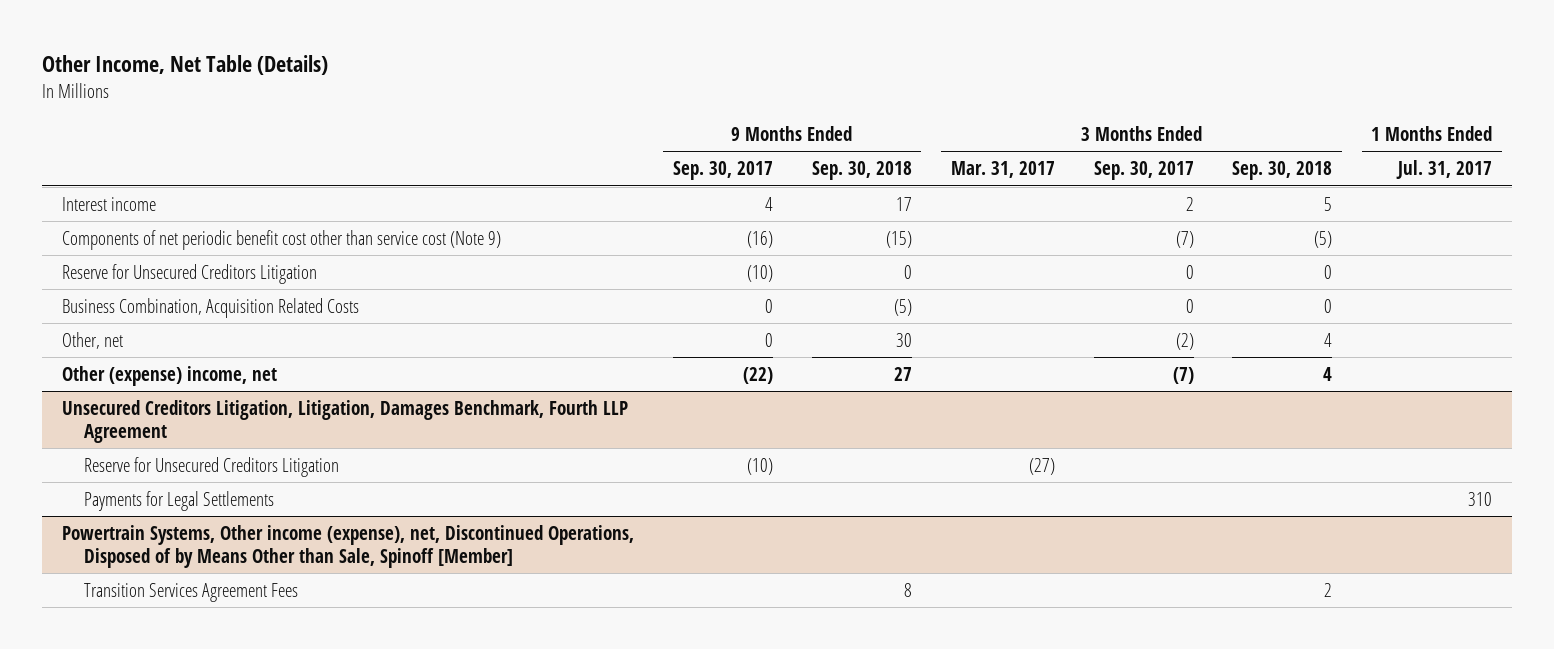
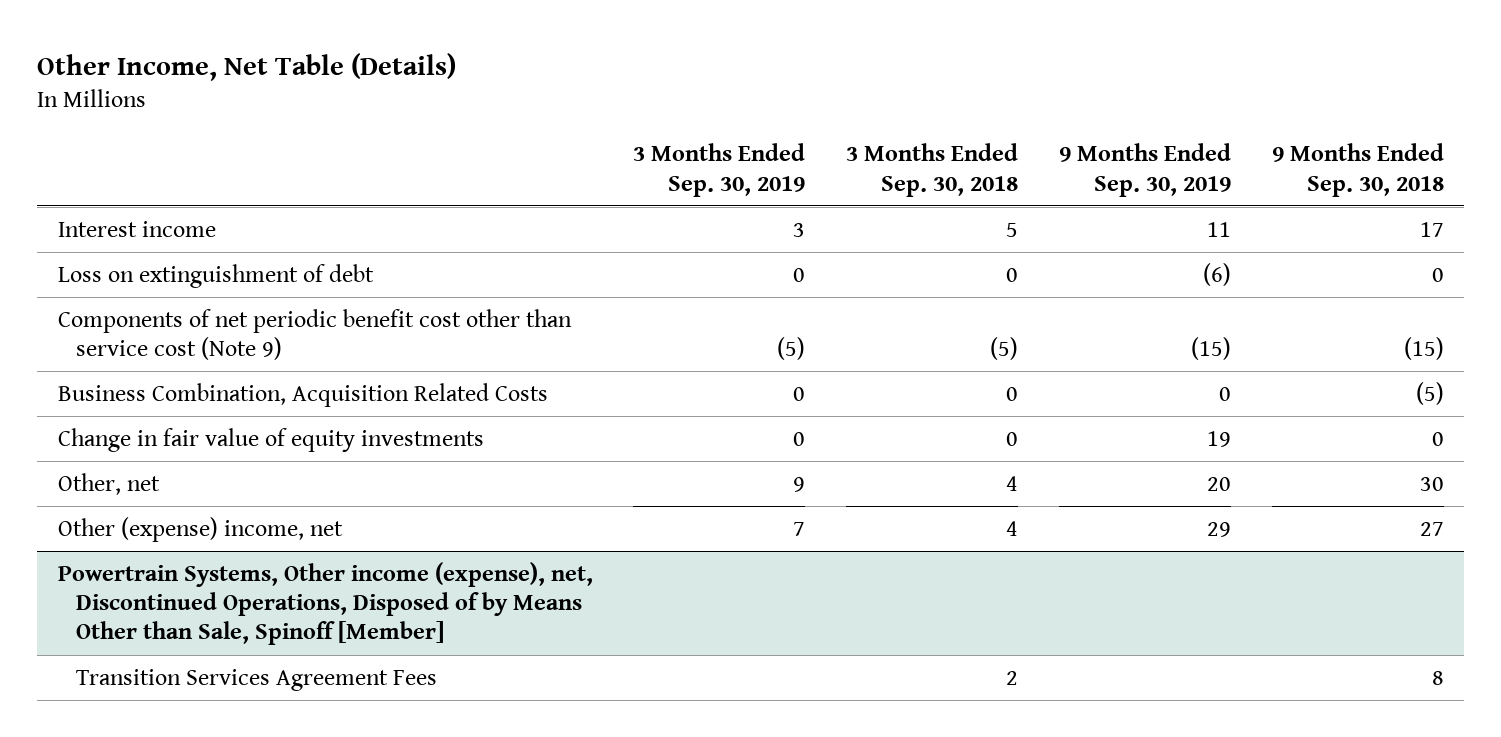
- | 9 Months Ended Sep. 30, 2017 | 9 Months Ended Sep. 30, 2018 | 3 Months Ended Mar. 31, 2017 | 3 Months Ended Sep. 30, 2017 | 3 Months Ended Sep. 30, 2018 | 1 Months Ended Jul. 31, 2017
+ | 3 Months Ended Sep. 30, 2019 | 3 Months Ended Sep. 30, 2018 | 9 Months Ended Sep. 30, 2019 | 9 Months Ended Sep. 30, 2018
+ Loss on extinguishment of debt | 0 | 0 | (6) | 0
- Reserve for Unsecured Creditors Litigation | (10) | 0 | | 0 | 0 |
+ Change in fair value of equity investments | 0 | 0 | 19 | 0
- Unsecured Creditors Litigation, Litigation, Damages Benchmark, Fourth LLP Agreement
- Reserve for Unsecured Creditors Litigation | (10) | | (27) | | |
- Payments for Legal Settlements | | | | | | 310

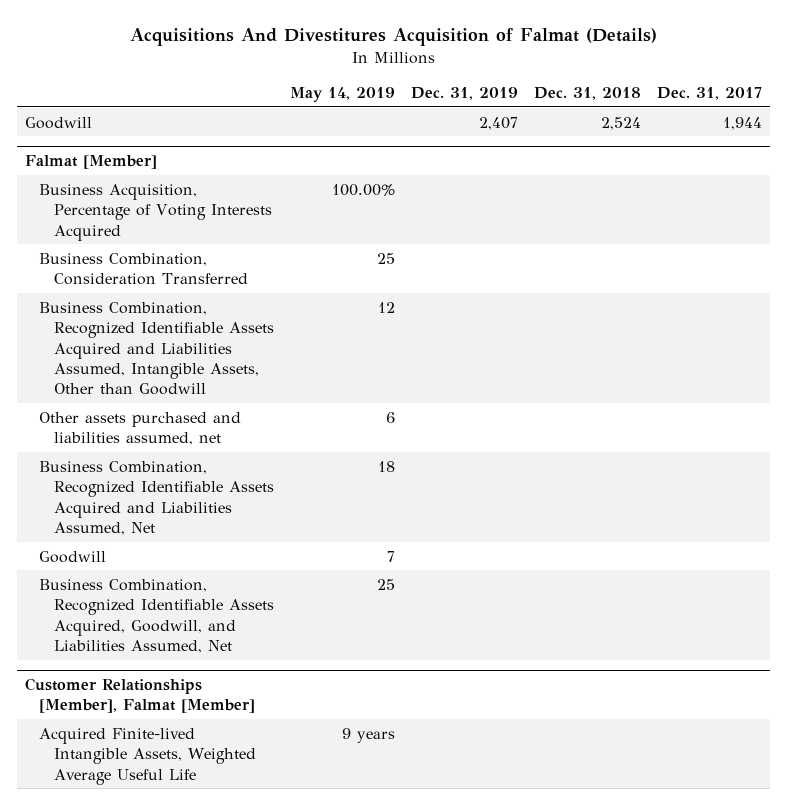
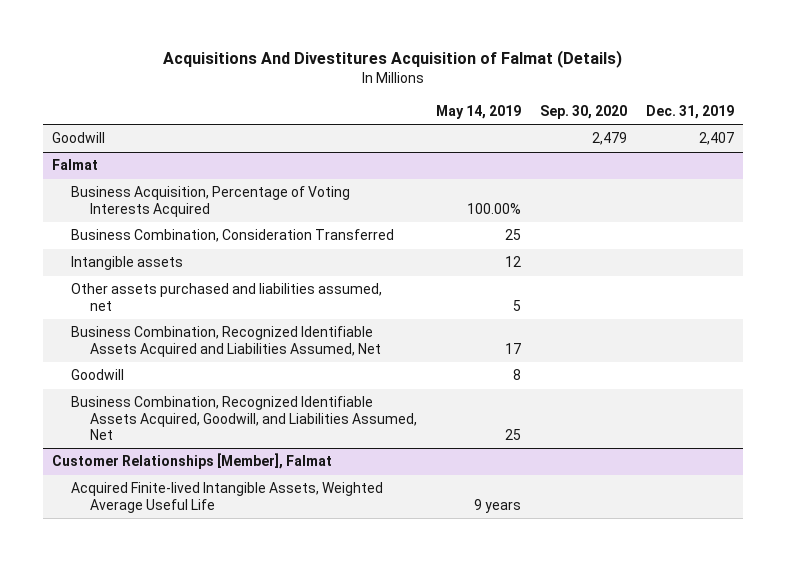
- | May 14, 2019 | Dec. 31, 2019 | Dec. 31, 2018 | Dec. 31, 2017
+ | May 14, 2019 | Sep. 30, 2020 | Dec. 31, 2019
- Falmat [Member]
+ Falmat
- Business Combination, Recognized Identifiable Assets Acquired and Liabilities Assumed, Intangible Assets, Other than Goodwill | 12 | | |
- Other assets purchased and liabilities assumed, net | 6 | | |
- Business Combination, Recognized Identifiable Assets Acquired and Liabilities Assumed, Net | 18 | | |
- Goodwill | 7 | | |
+ Intangible assets | 12 | |
+ Other assets purchased and liabilities assumed, net | 5 | |
+ Business Combination, Recognized Identifiable Assets Acquired and Liabilities Assumed, Net | 17 | |
+ Goodwill | 8 | |
- Customer Relationships [Member], Falmat [Member]
+ Customer Relationships [Member], Falmat

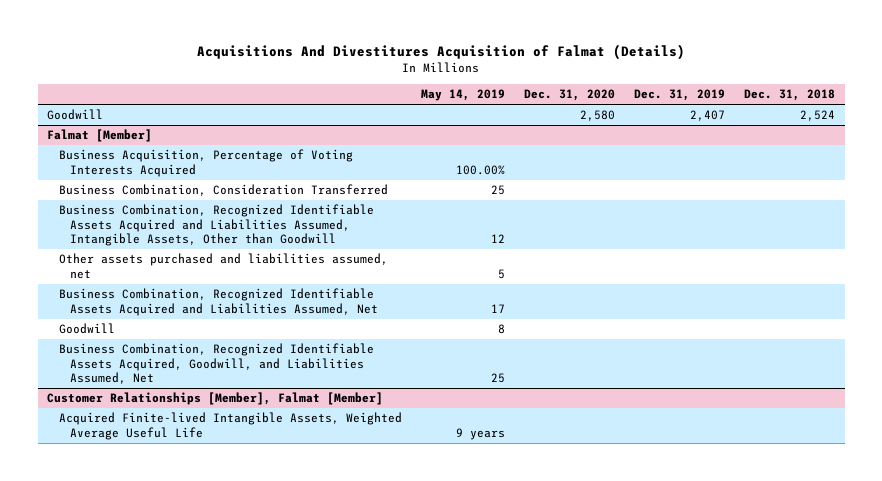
- | May 14, 2019 | Sep. 30, 2020 | Dec. 31, 2019
+ | May 14, 2019 | Dec. 31, 2020 | Dec. 31, 2019 | Dec. 31, 2018
- Falmat
+ Falmat [Member]
- Intangible assets | 12 | |
+ Business Combination, Recognized Identifiable Assets Acquired and Liabilities Assumed, Intangible Assets, Other than Goodwill | 12 | | |
- Customer Relationships [Member], Falmat
+ Customer Relationships [Member], Falmat [Member]

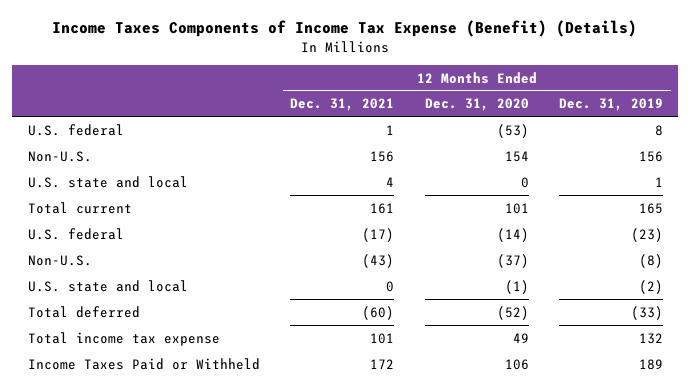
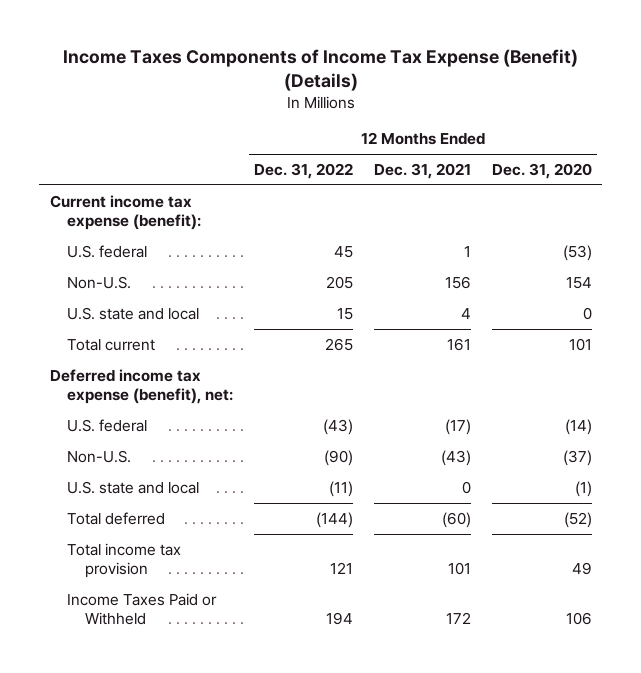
- | 12 Months Ended Dec. 31, 2021 | 12 Months Ended Dec. 31, 2020 | 12 Months Ended Dec. 31, 2019
+ | 12 Months Ended Dec. 31, 2022 | 12 Months Ended Dec. 31, 2021 | 12 Months Ended Dec. 31, 2020
+ Current income tax expense (benefit):
+ Deferred income tax expense (benefit), net:
- Total income tax expense | 101 | 49 | 132
+ Total income tax provision | 121 | 101 | 49

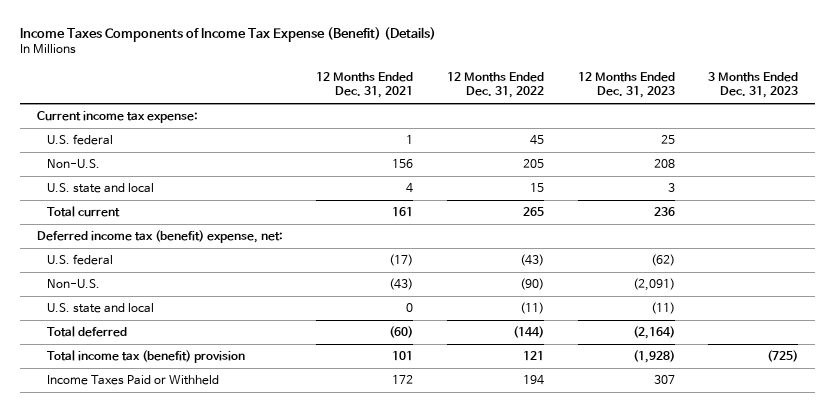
- | 12 Months Ended Dec. 31, 2022 | 12 Months Ended Dec. 31, 2021 | 12 Months Ended Dec. 31, 2020
+ | 12 Months Ended Dec. 31, 2021 | 12 Months Ended Dec. 31, 2022 | 12 Months Ended Dec. 31, 2023 | 3 Months Ended Dec. 31, 2023
- Current income tax expense (benefit):
+ Current income tax expense:
- Deferred income tax expense (benefit), net:
+ Deferred income tax (benefit) expense, net:
- Total income tax provision | 121 | 101 | 49
+ Total income tax (benefit) provision | 101 | 121 | (1,928) | (725)

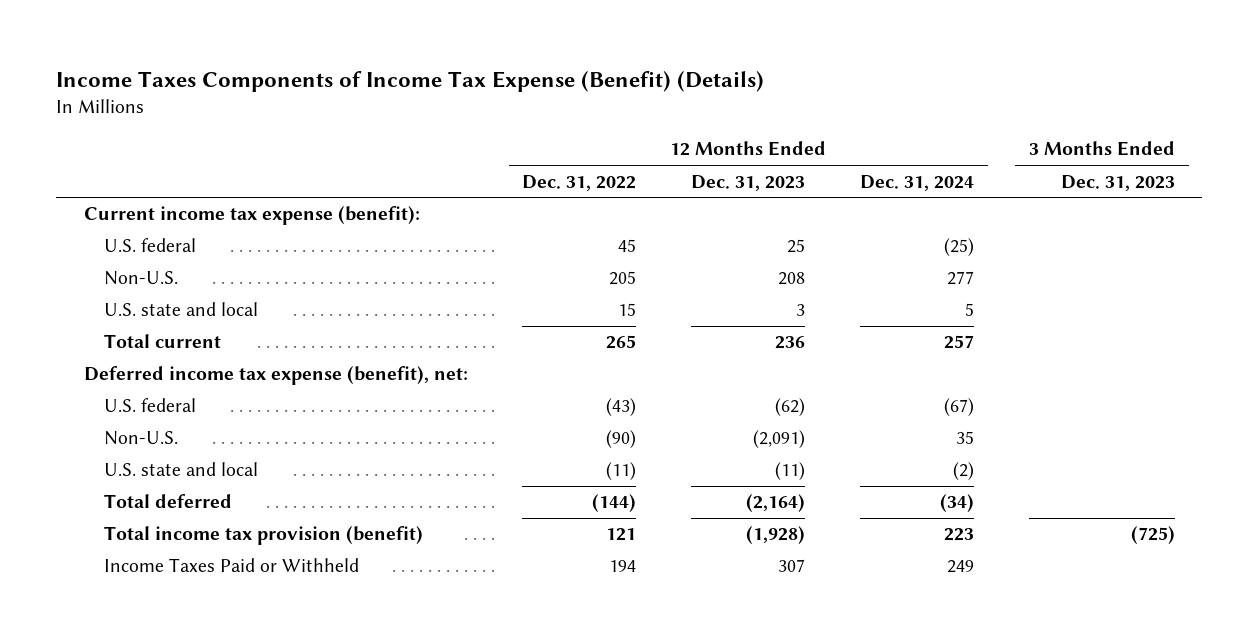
- | 12 Months Ended Dec. 31, 2021 | 12 Months Ended Dec. 31, 2022 | 12 Months Ended Dec. 31, 2023 | 3 Months Ended Dec. 31, 2023
+ | 12 Months Ended Dec. 31, 2022 | 12 Months Ended Dec. 31, 2023 | 12 Months Ended Dec. 31, 2024 | 3 Months Ended Dec. 31, 2023
- Current income tax expense:
+ Current income tax expense (benefit):
- Deferred income tax (benefit) expense, net:
+ Deferred income tax expense (benefit), net:
- Total income tax (benefit) provision | 101 | 121 | (1,928) | (725)
+ Total income tax provision (benefit) | 121 | (1,928) | 223 | (725)

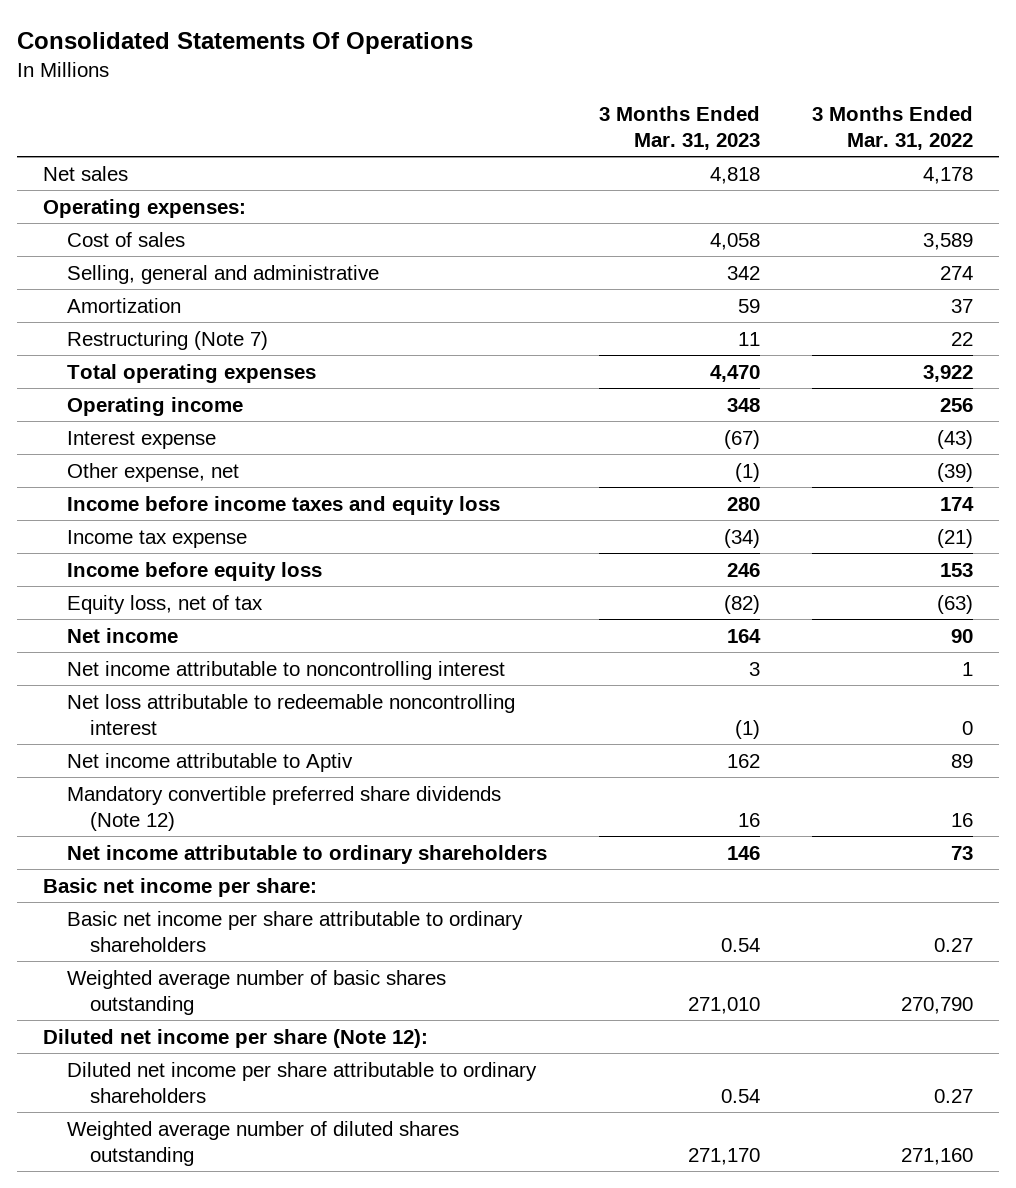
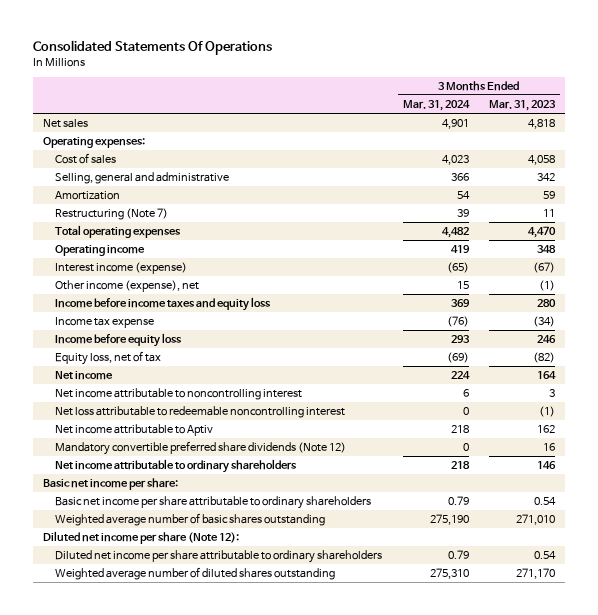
- | 3 Months Ended Mar. 31, 2023 | 3 Months Ended Mar. 31, 2022
+ | 3 Months Ended Mar. 31, 2024 | 3 Months Ended Mar. 31, 2023
- Interest expense | (67) | (43)
- Other expense, net | (1) | (39)
+ Interest income (expense) | (65) | (67)
+ Other income (expense), net | 15 | (1)

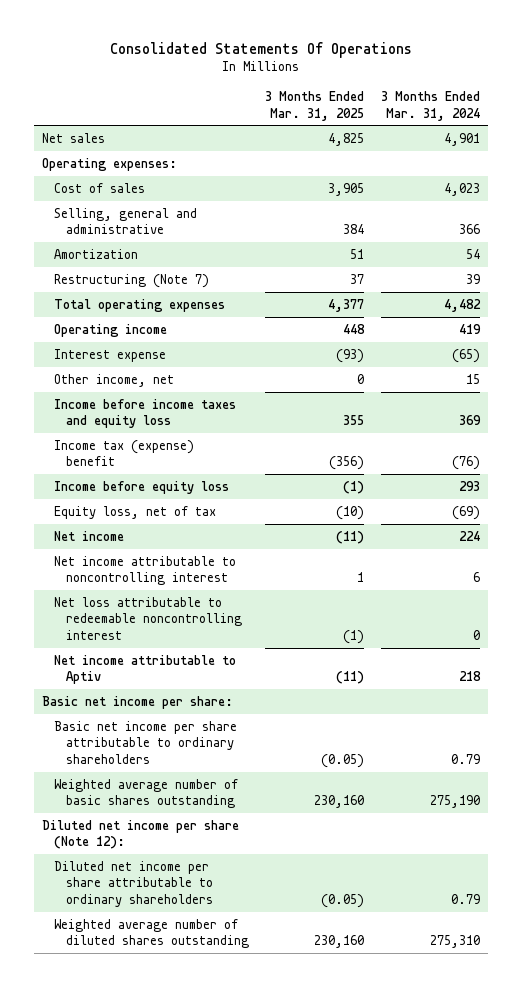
- | 3 Months Ended Mar. 31, 2024 | 3 Months Ended Mar. 31, 2023
+ | 3 Months Ended Mar. 31, 2025 | 3 Months Ended Mar. 31, 2024
- Interest income (expense) | (65) | (67)
- Other income (expense), net | 15 | (1)
+ Interest expense | (93) | (65)
+ Other income, net | 0 | 15
- Income tax expense | (76) | (34)
+ Income tax (expense) benefit | (356) | (76)
- Mandatory convertible preferred share dividends (Note 12) | 0 | 16
- Net income attributable to ordinary shareholders | 218 | 146

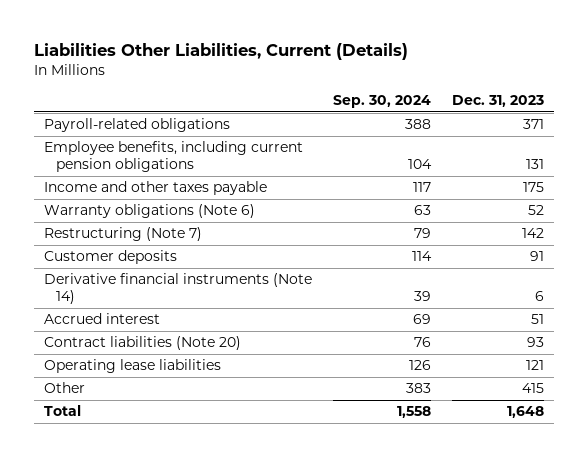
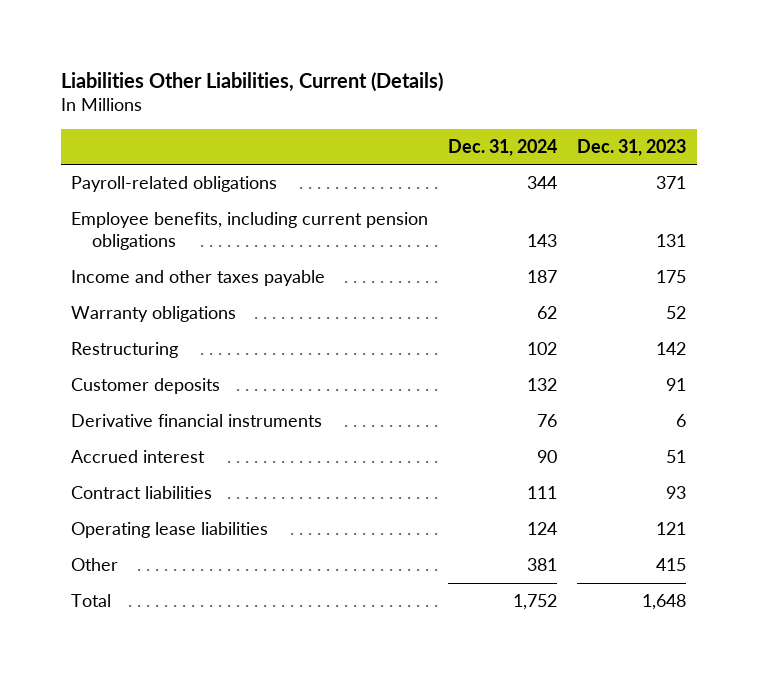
- | Sep. 30, 2024 | Dec. 31, 2023
+ | Dec. 31, 2024 | Dec. 31, 2023
- Warranty obligations (Note 6) | 63 | 52
- Restructuring (Note 7) | 79 | 142
+ Warranty obligations | 62 | 52
+ Restructuring | 102 | 142
- Derivative financial instruments (Note 14) | 39 | 6
+ Derivative financial instruments | 76 | 6
- Contract liabilities (Note 20) | 76 | 93
+ Contract liabilities | 111 | 93

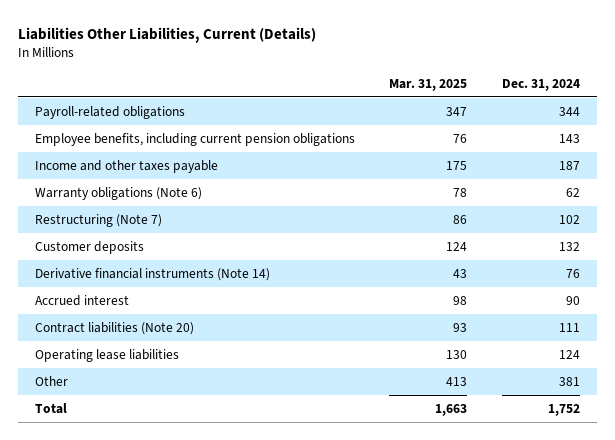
- | Dec. 31, 2024 | Dec. 31, 2023
+ | Mar. 31, 2025 | Dec. 31, 2024
- Warranty obligations | 62 | 52
- Restructuring | 102 | 142
+ Warranty obligations (Note 6) | 78 | 62
+ Restructuring (Note 7) | 86 | 102
- Derivative financial instruments | 76 | 6
+ Derivative financial instruments (Note 14) | 43 | 76
- Contract liabilities | 111 | 93
+ Contract liabilities (Note 20) | 93 | 111

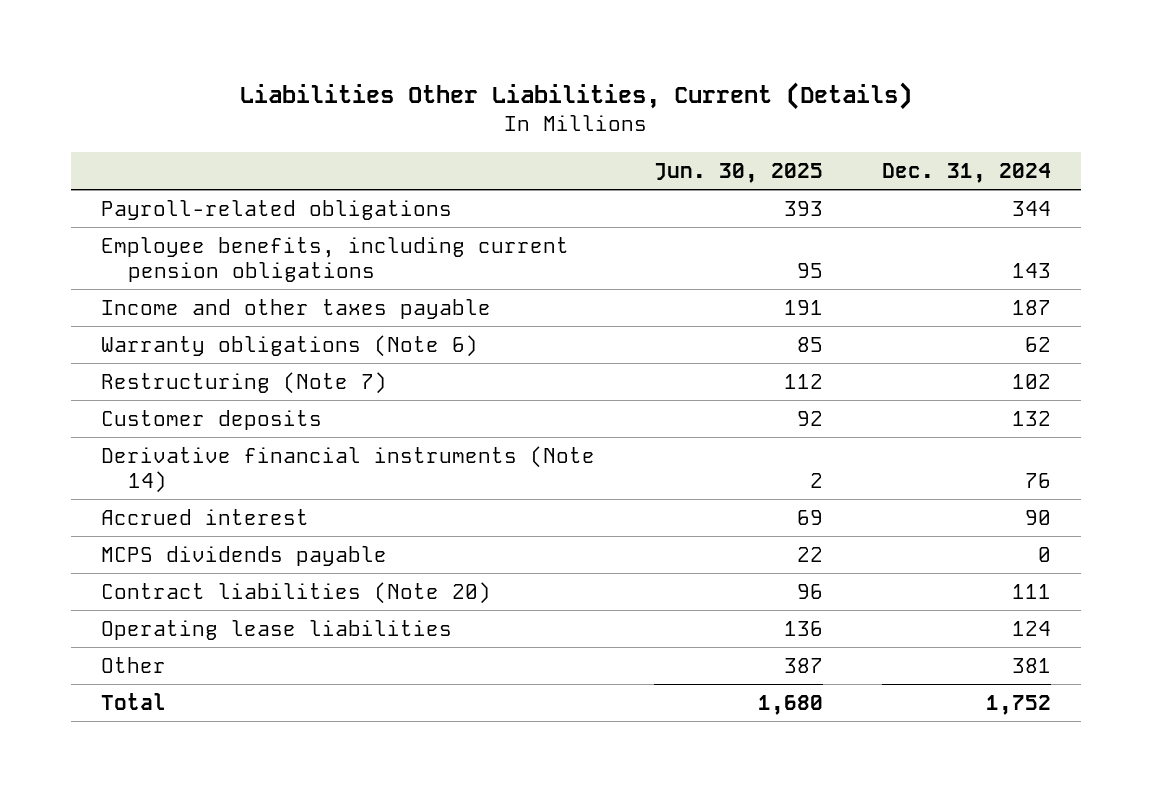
- | Mar. 31, 2025 | Dec. 31, 2024
+ | Jun. 30, 2025 | Dec. 31, 2024
+ MCPS dividends payable | 22 | 0

